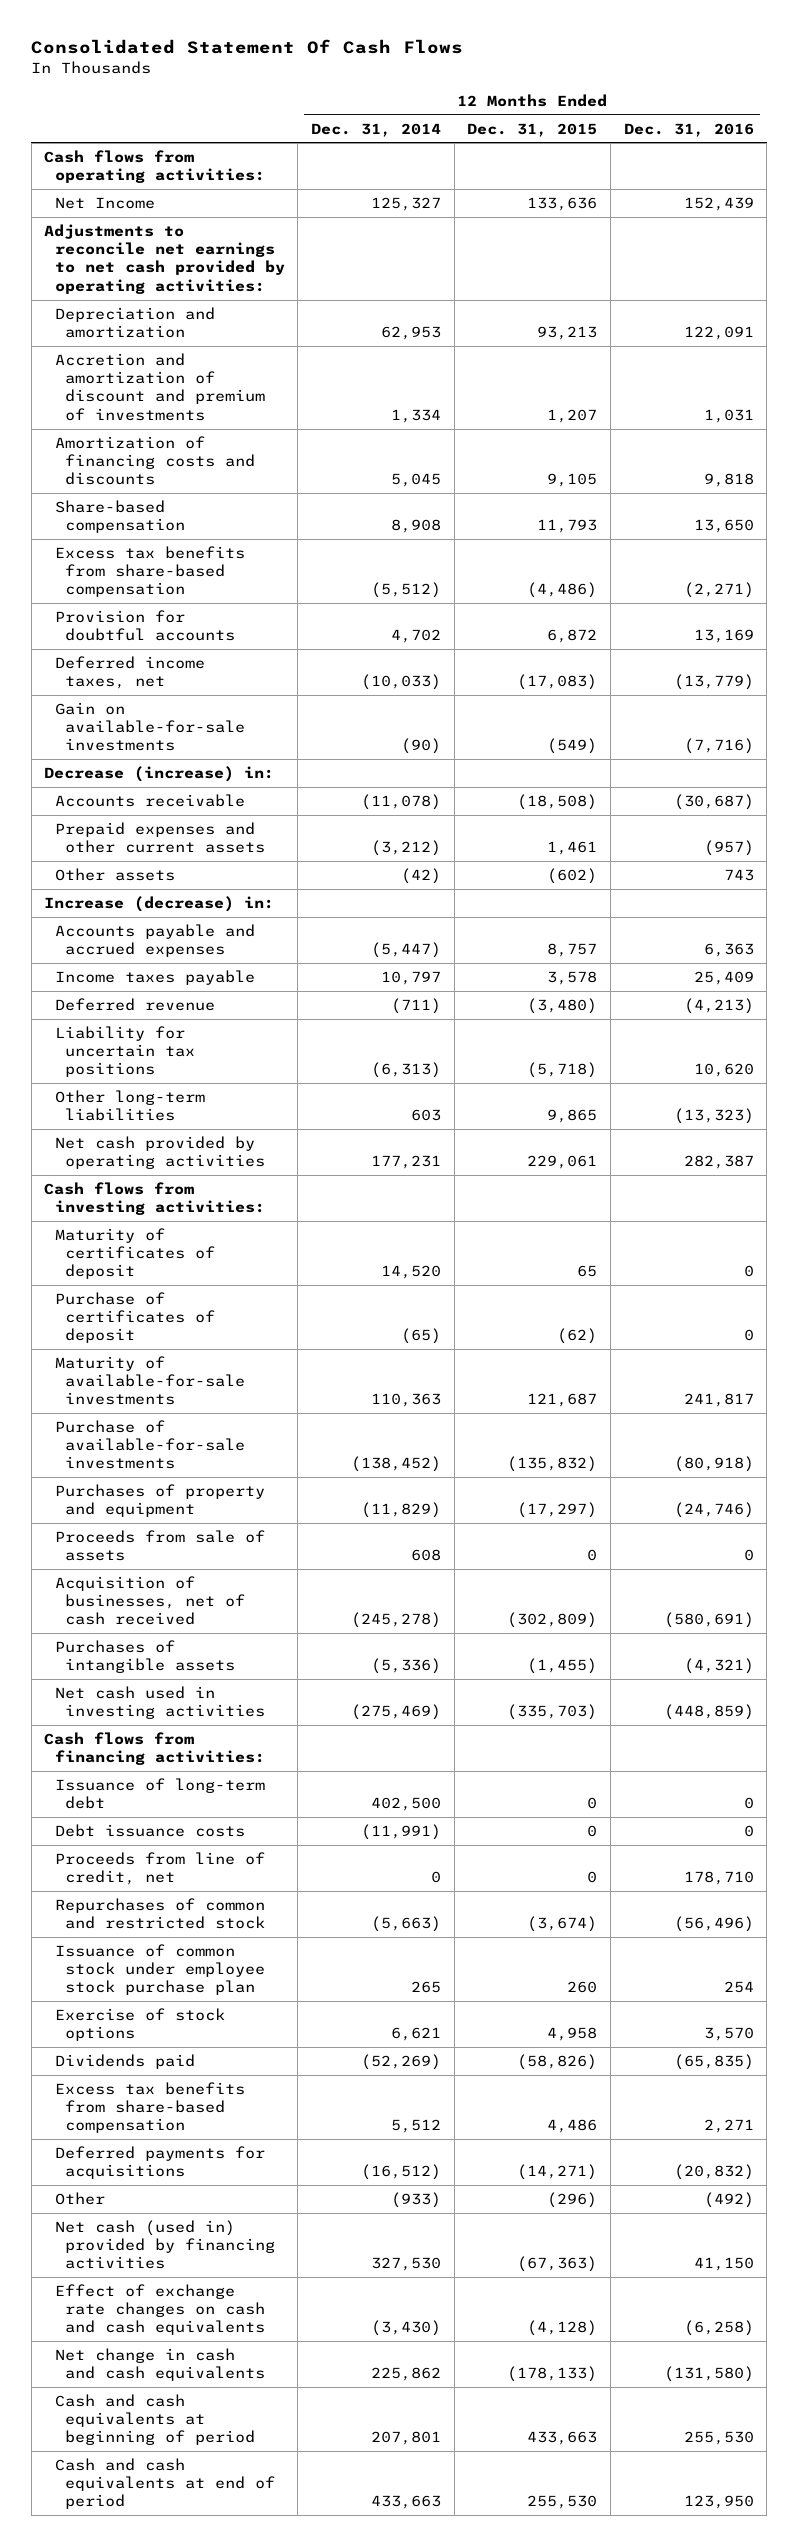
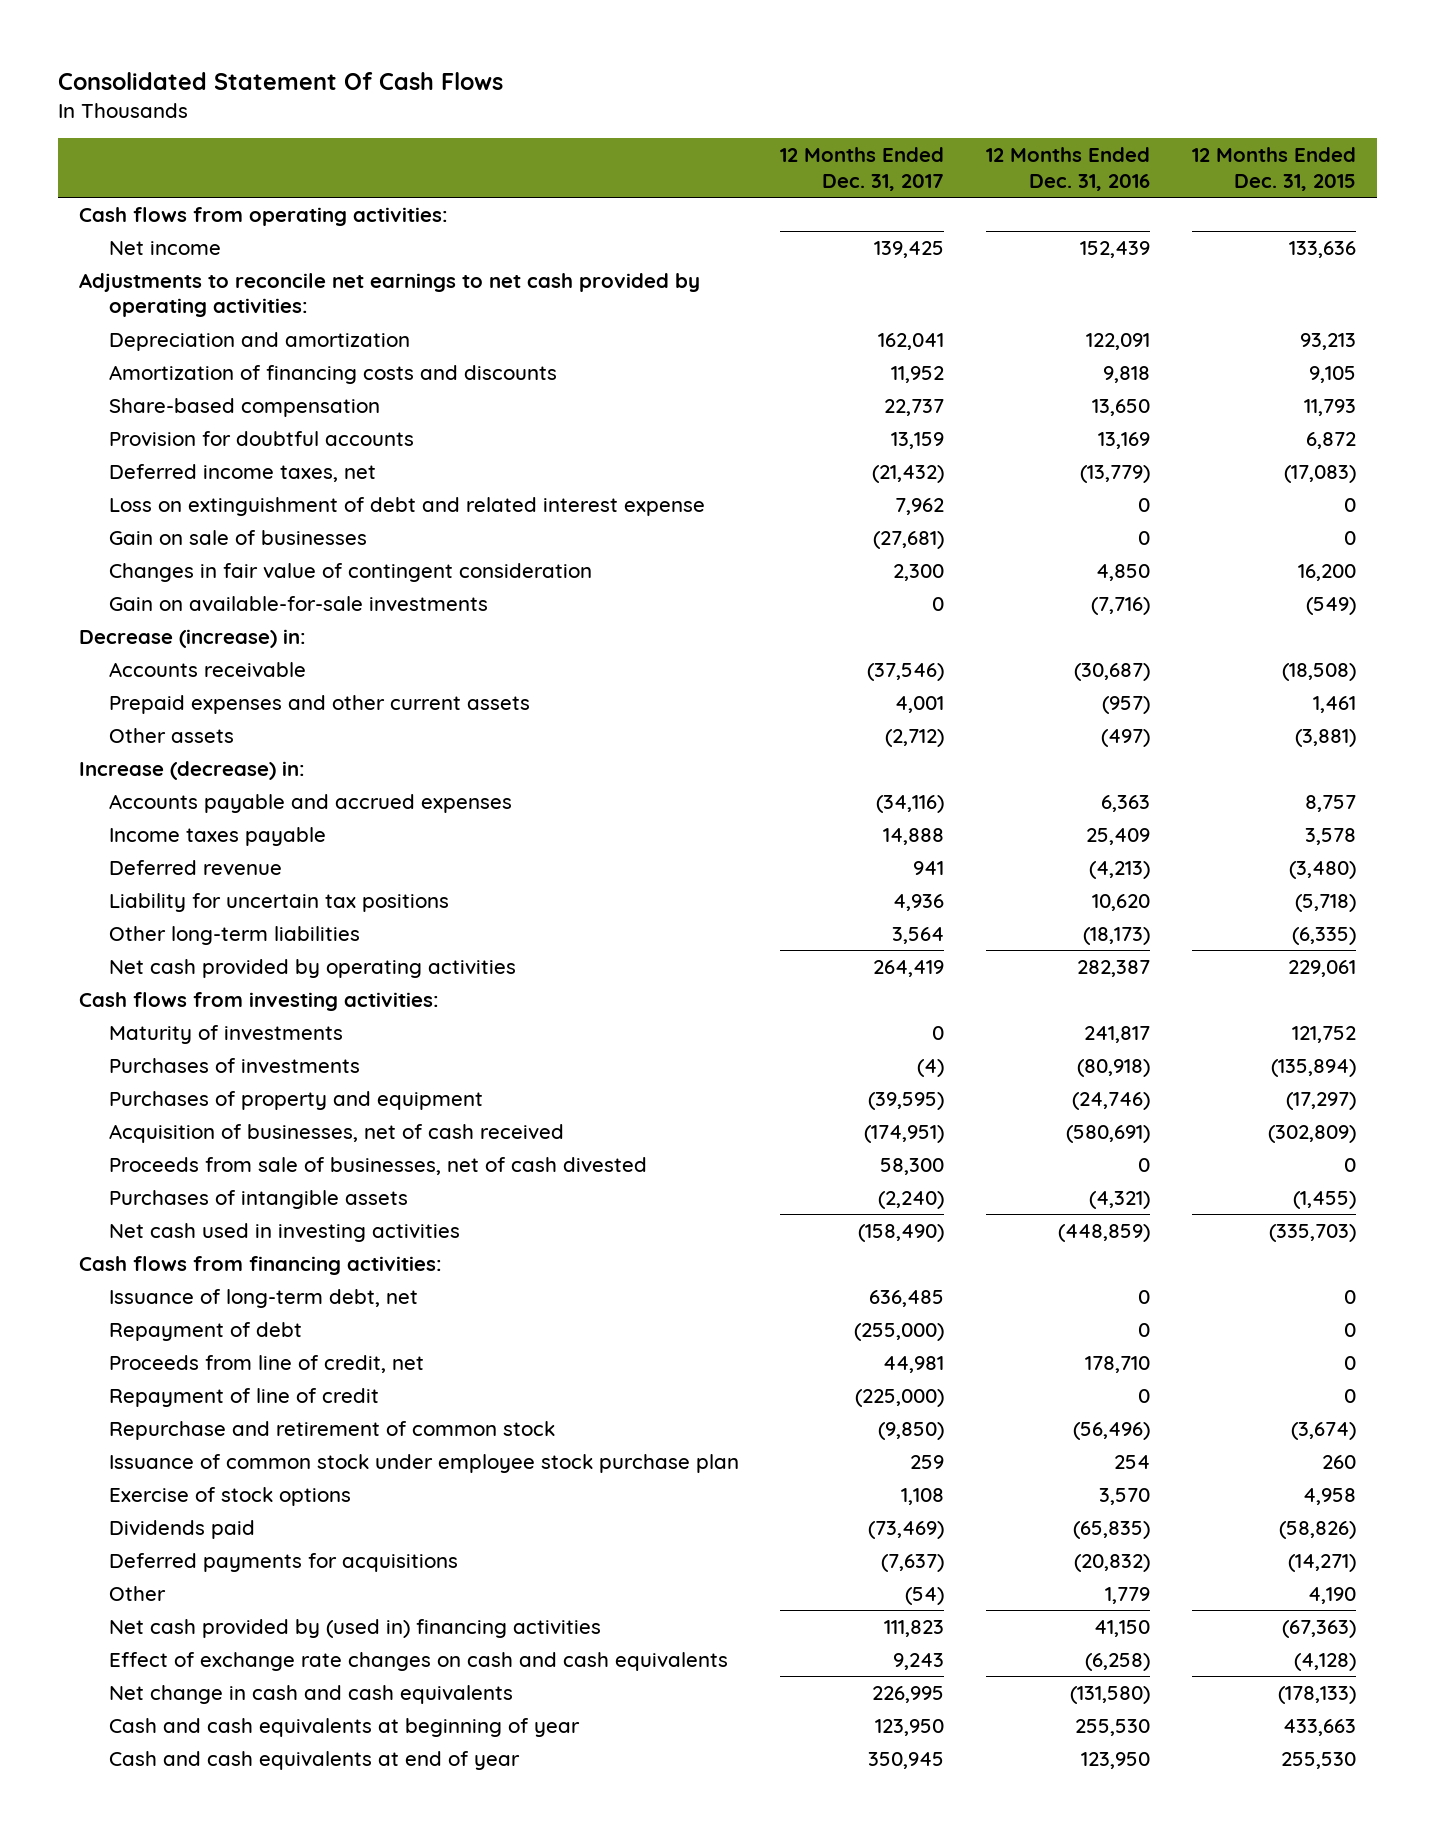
- | 12 Months Ended Dec. 31, 2014 | 12 Months Ended Dec. 31, 2015 | 12 Months Ended Dec. 31, 2016
+ | 12 Months Ended Dec. 31, 2017 | 12 Months Ended Dec. 31, 2016 | 12 Months Ended Dec. 31, 2015
- Net Income | 125,327 | 133,636 | 152,439
+ Net income | 139,425 | 152,439 | 133,636
- Accretion and amortization of discount and premium of investments | 1,334 | 1,207 | 1,031
- Excess tax benefits from share-based compensation | (5,512) | (4,486) | (2,271)
+ Loss on extinguishment of debt and related interest expense | 7,962 | 0 | 0
+ Gain on sale of businesses | (27,681) | 0 | 0
+ Changes in fair value of contingent consideration | 2,300 | 4,850 | 16,200
- Other assets | (42) | (602) | 743
+ Other assets | (2,712) | (497) | (3,881)
- Other long-term liabilities | 603 | 9,865 | (13,323)
+ Other long-term liabilities | 3,564 | (18,173) | (6,335)
- Maturity of certificates of deposit | 14,520 | 65 | 0
- Purchase of certificates of deposit | (65) | (62) | 0
- Maturity of available-for-sale investments | 110,363 | 121,687 | 241,817
- Purchase of available-for-sale investments | (138,452) | (135,832) | (80,918)
+ Maturity of investments | 0 | 241,817 | 121,752
+ Purchases of investments | (4) | (80,918) | (135,894)
- Proceeds from sale of assets | 608 | 0 | 0
+ Proceeds from sale of businesses, net of cash divested | 58,300 | 0 | 0
- Issuance of long-term debt | 402,500 | 0 | 0
- Debt issuance costs | (11,991) | 0 | 0
+ Issuance of long-term debt, net | 636,485 | 0 | 0
+ Repayment of debt | (255,000) | 0 | 0
- Repurchases of common and restricted stock | (5,663) | (3,674) | (56,496)
+ Repayment of line of credit | (225,000) | 0 | 0
+ Repurchase and retirement of common stock | (9,850) | (56,496) | (3,674)
- Excess tax benefits from share-based compensation | 5,512 | 4,486 | 2,271
- Other | (933) | (296) | (492)
- Net cash (used in) provided by financing activities | 327,530 | (67,363) | 41,150
+ Other | (54) | 1,779 | 4,190
+ Net cash provided by (used in) financing activities | 111,823 | 41,150 | (67,363)
- Cash and cash equivalents at beginning of period | 207,801 | 433,663 | 255,530
- Cash and cash equivalents at end of period | 433,663 | 255,530 | 123,950
+ Cash and cash equivalents at beginning of year | 123,950 | 255,530 | 433,663
+ Cash and cash equivalents at end of year | 350,945 | 123,950 | 255,530

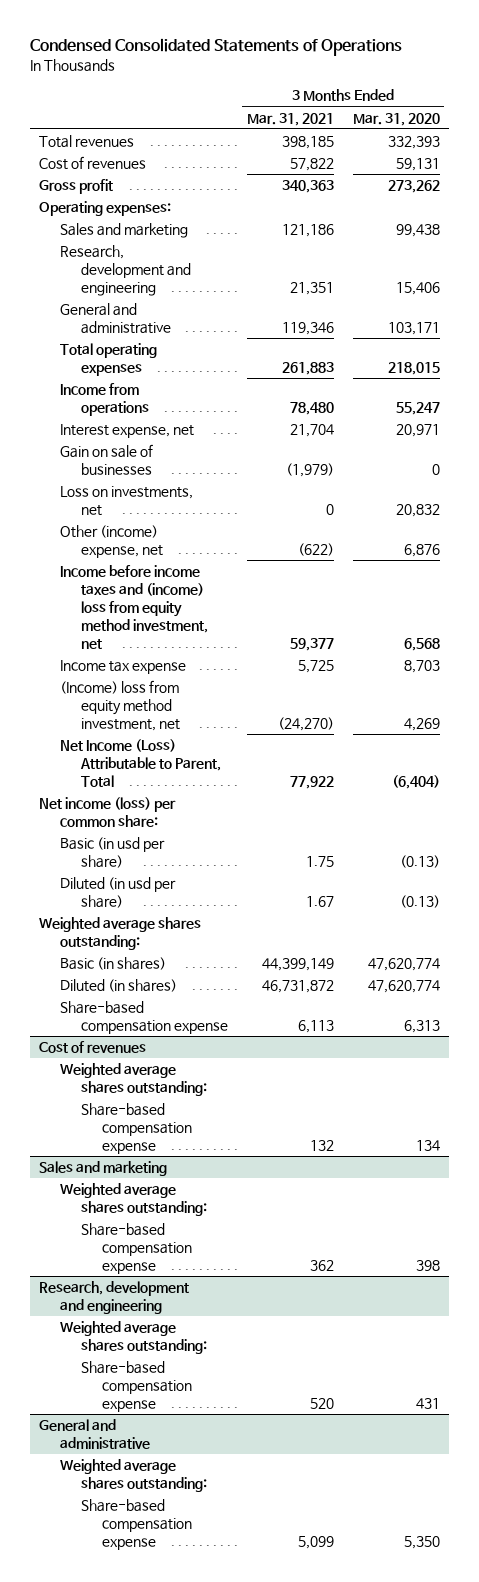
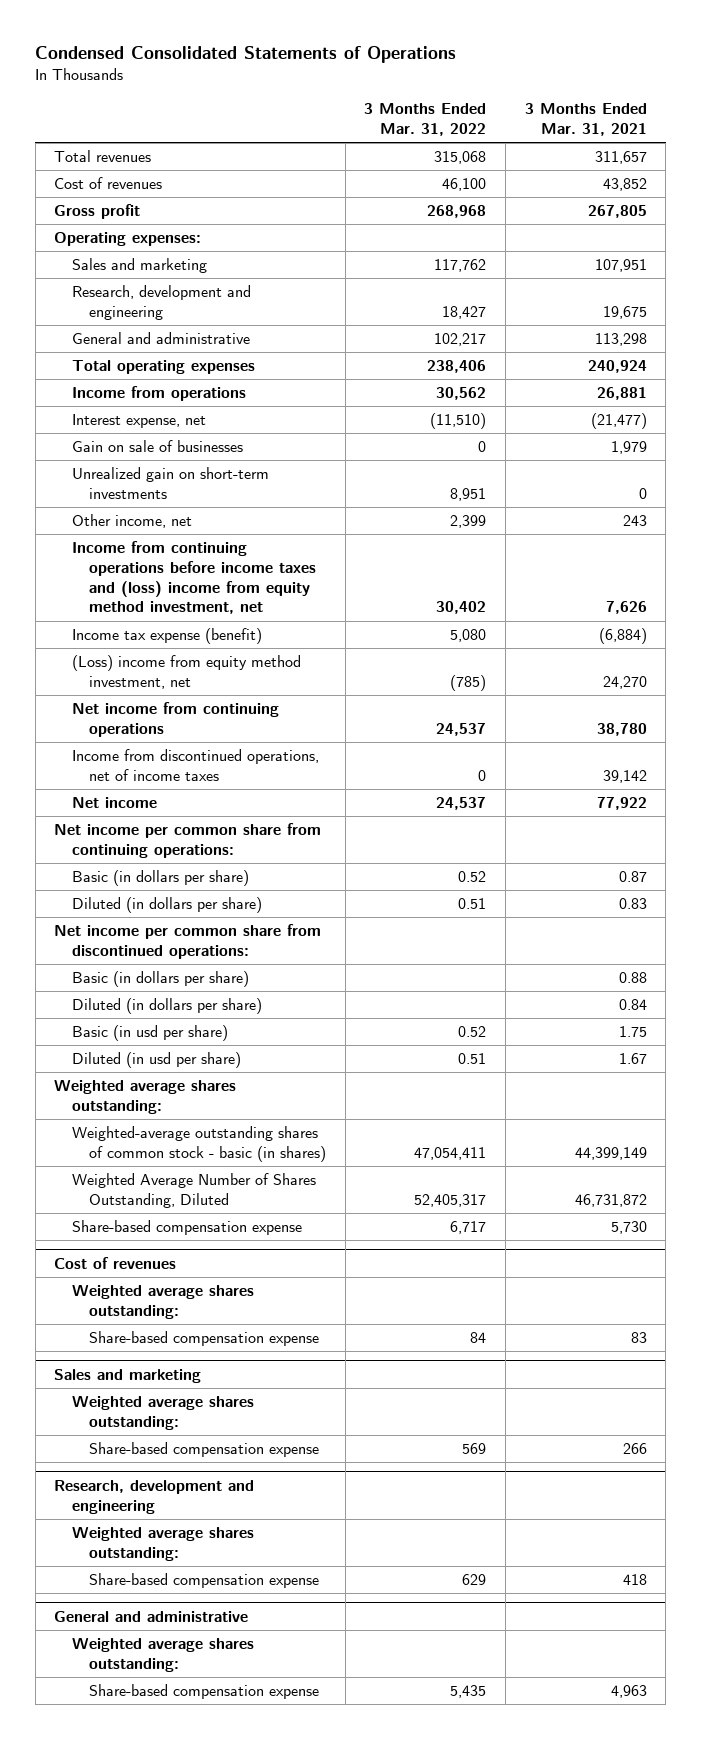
- | 3 Months Ended Mar. 31, 2021 | 3 Months Ended Mar. 31, 2020
+ | 3 Months Ended Mar. 31, 2022 | 3 Months Ended Mar. 31, 2021
- Total revenues | 398,185 | 332,393
- Cost of revenues | 57,822 | 59,131
- Gross profit | 340,363 | 273,262
+ Total revenues | 315,068 | 311,657
+ Cost of revenues | 46,100 | 43,852
+ Gross profit | 268,968 | 267,805
- Sales and marketing | 121,186 | 99,438
- Research, development and engineering | 21,351 | 15,406
- General and administrative | 119,346 | 103,171
- Total operating expenses | 261,883 | 218,015
- Income from operations | 78,480 | 55,247
- Interest expense, net | 21,704 | 20,971
- Gain on sale of businesses | (1,979) | 0
- Loss on investments, net | 0 | 20,832
- Other (income) expense, net | (622) | 6,876
- Income before income taxes and (income) loss from equity method investment, net | 59,377 | 6,568
- Income tax expense | 5,725 | 8,703
- (Income) loss from equity method investment, net | (24,270) | 4,269
- Net Income (Loss) Attributable to Parent, Total | 77,922 | (6,404)
- Net income (loss) per common share:
+ Sales and marketing | 117,762 | 107,951
+ Research, development and engineering | 18,427 | 19,675
+ General and administrative | 102,217 | 113,298
+ Total operating expenses | 238,406 | 240,924
+ Income from operations | 30,562 | 26,881
+ Interest expense, net | (11,510) | (21,477)
+ Gain on sale of businesses | 0 | 1,979
+ Unrealized gain on short-term investments | 8,951 | 0
+ Other income, net | 2,399 | 243
+ Income from continuing operations before income taxes and (loss) income from equity method investment, net | 30,402 | 7,626
+ Income tax expense (benefit) | 5,080 | (6,884)
+ (Loss) income from equity method investment, net | (785) | 24,270
+ Net income from continuing operations | 24,537 | 38,780
+ Income from discontinued operations, net of income taxes | 0 | 39,142
+ Net income | 24,537 | 77,922
+ Net income per common share from continuing operations:
+ Basic (in dollars per share) | 0.52 | 0.87
+ Diluted (in dollars per share) | 0.51 | 0.83
+ Net income per common share from discontinued operations:
+ Basic (in dollars per share) | | 0.88
+ Diluted (in dollars per share) | | 0.84
- Basic (in shares) | 44,399,149 | 47,620,774
- Diluted (in shares) | 46,731,872 | 47,620,774
- Share-based compensation expense | 6,113 | 6,313
+ Weighted-average outstanding shares of common stock - basic (in shares) | 47,054,411 | 44,399,149
+ Weighted Average Number of Shares Outstanding, Diluted | 52,405,317 | 46,731,872
+ Share-based compensation expense | 6,717 | 5,730
@ Cost of revenues
- Share-based compensation expense | 132 | 134
+ Share-based compensation expense | 84 | 83
@ Sales and marketing
- Share-based compensation expense | 362 | 398
+ Share-based compensation expense | 569 | 266
@ Research, development and engineering
- Share-based compensation expense | 520 | 431
+ Share-based compensation expense | 629 | 418
@ General and administrative
- Share-based compensation expense | 5,099 | 5,350
+ Share-based compensation expense | 5,435 | 4,963

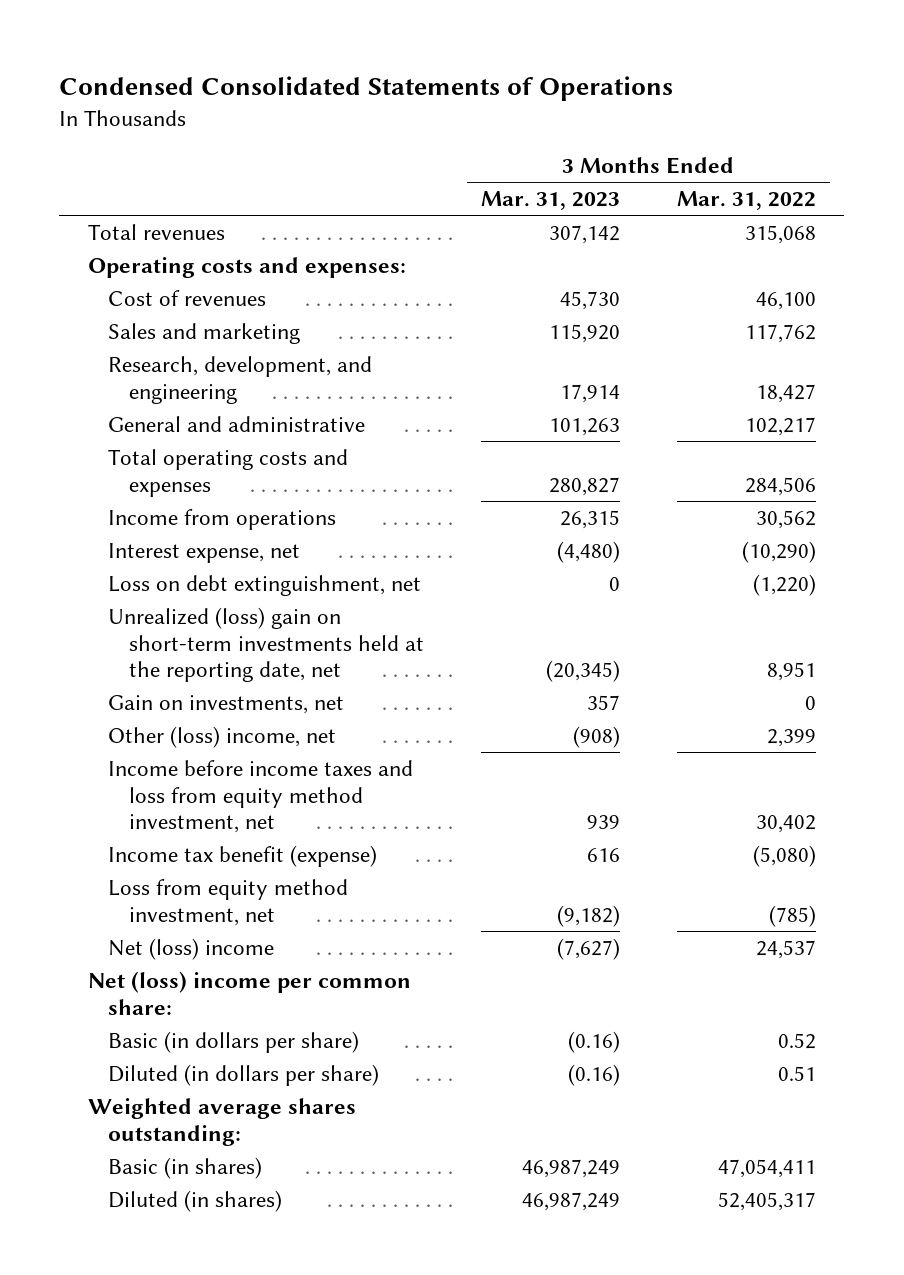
- | 3 Months Ended Mar. 31, 2022 | 3 Months Ended Mar. 31, 2021
+ | 3 Months Ended Mar. 31, 2023 | 3 Months Ended Mar. 31, 2022
+ Operating costs and expenses:
- Gross profit | 268,968 | 267,805
- Operating expenses:
- Research, development and engineering | 18,427 | 19,675
+ Research, development, and engineering | 17,914 | 18,427
- Total operating expenses | 238,406 | 240,924
+ Total operating costs and expenses | 280,827 | 284,506
- Interest expense, net | (11,510) | (21,477)
- Gain on sale of businesses | 0 | 1,979
- Unrealized gain on short-term investments | 8,951 | 0
- Other income, net | 2,399 | 243
- Income from continuing operations before income taxes and (loss) income from equity method investment, net | 30,402 | 7,626
- Income tax expense (benefit) | 5,080 | (6,884)
- (Loss) income from equity method investment, net | (785) | 24,270
- Net income from continuing operations | 24,537 | 38,780
- Income from discontinued operations, net of income taxes | 0 | 39,142
- Net income | 24,537 | 77,922
- Net income per common share from continuing operations:
+ Interest expense, net | (4,480) | (10,290)
+ Loss on debt extinguishment, net | 0 | (1,220)
+ Unrealized (loss) gain on short-term investments held at the reporting date, net | (20,345) | 8,951
+ Gain on investments, net | 357 | 0
+ Other (loss) income, net | (908) | 2,399
+ Income before income taxes and loss from equity method investment, net | 939 | 30,402
+ Income tax benefit (expense) | 616 | (5,080)
+ Loss from equity method investment, net | (9,182) | (785)
+ Net (loss) income | (7,627) | 24,537
+ Net (loss) income per common share:
- Net income per common share from discontinued operations:
- Basic (in dollars per share) | | 0.88
- Diluted (in dollars per share) | | 0.84
- Basic (in usd per share) | 0.52 | 1.75
- Diluted (in usd per share) | 0.51 | 1.67
- Weighted-average outstanding shares of common stock - basic (in shares) | 47,054,411 | 44,399,149
- Weighted Average Number of Shares Outstanding, Diluted | 52,405,317 | 46,731,872
- Share-based compensation expense | 6,717 | 5,730
- Cost of revenues
- Weighted average shares outstanding:
- Share-based compensation expense | 84 | 83
- Sales and marketing
- Weighted average shares outstanding:
- Share-based compensation expense | 569 | 266
- Research, development and engineering
- Weighted average shares outstanding:
- Share-based compensation expense | 629 | 418
- General and administrative
- Weighted average shares outstanding:
- Share-based compensation expense | 5,435 | 4,963
+ Basic (in shares) | 46,987,249 | 47,054,411
+ Diluted (in shares) | 46,987,249 | 52,405,317

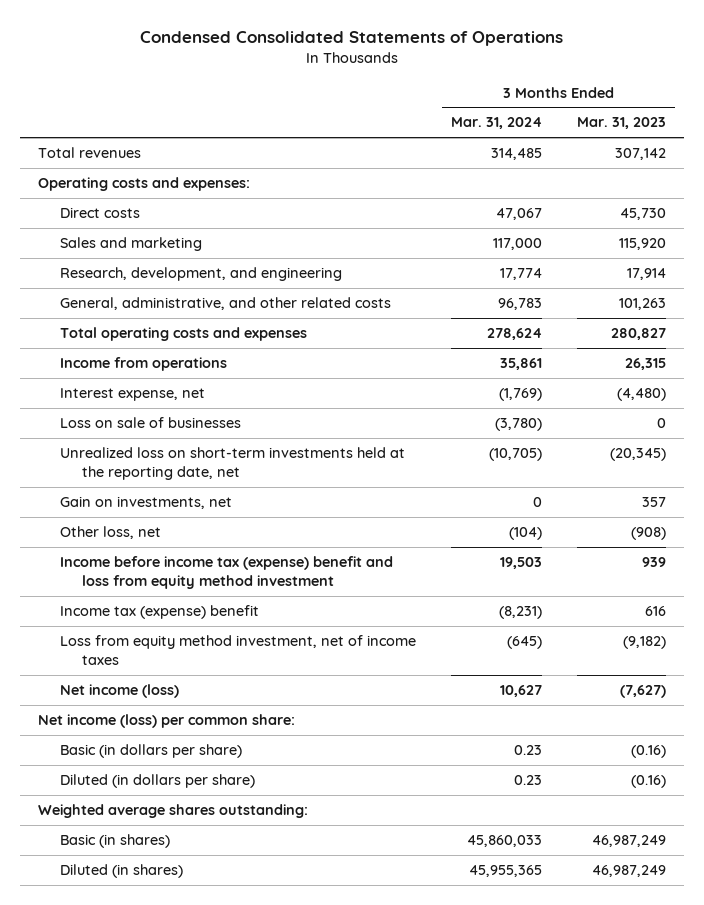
- | 3 Months Ended Mar. 31, 2023 | 3 Months Ended Mar. 31, 2022
+ | 3 Months Ended Mar. 31, 2024 | 3 Months Ended Mar. 31, 2023
- Cost of revenues | 45,730 | 46,100
+ Direct costs | 47,067 | 45,730
- General and administrative | 101,263 | 102,217
+ General, administrative, and other related costs | 96,783 | 101,263
- Loss on debt extinguishment, net | 0 | (1,220)
- Unrealized (loss) gain on short-term investments held at the reporting date, net | (20,345) | 8,951
+ Loss on sale of businesses | (3,780) | 0
+ Unrealized loss on short-term investments held at the reporting date, net | (10,705) | (20,345)
- Other (loss) income, net | (908) | 2,399
- Income before income taxes and loss from equity method investment, net | 939 | 30,402
- Income tax benefit (expense) | 616 | (5,080)
- Loss from equity method investment, net | (9,182) | (785)
- Net (loss) income | (7,627) | 24,537
- Net (loss) income per common share:
+ Other loss, net | (104) | (908)
+ Income before income tax (expense) benefit and loss from equity method investment | 19,503 | 939
+ Income tax (expense) benefit | (8,231) | 616
+ Loss from equity method investment, net of income taxes | (645) | (9,182)
+ Net income (loss) | 10,627 | (7,627)
+ Net income (loss) per common share:

